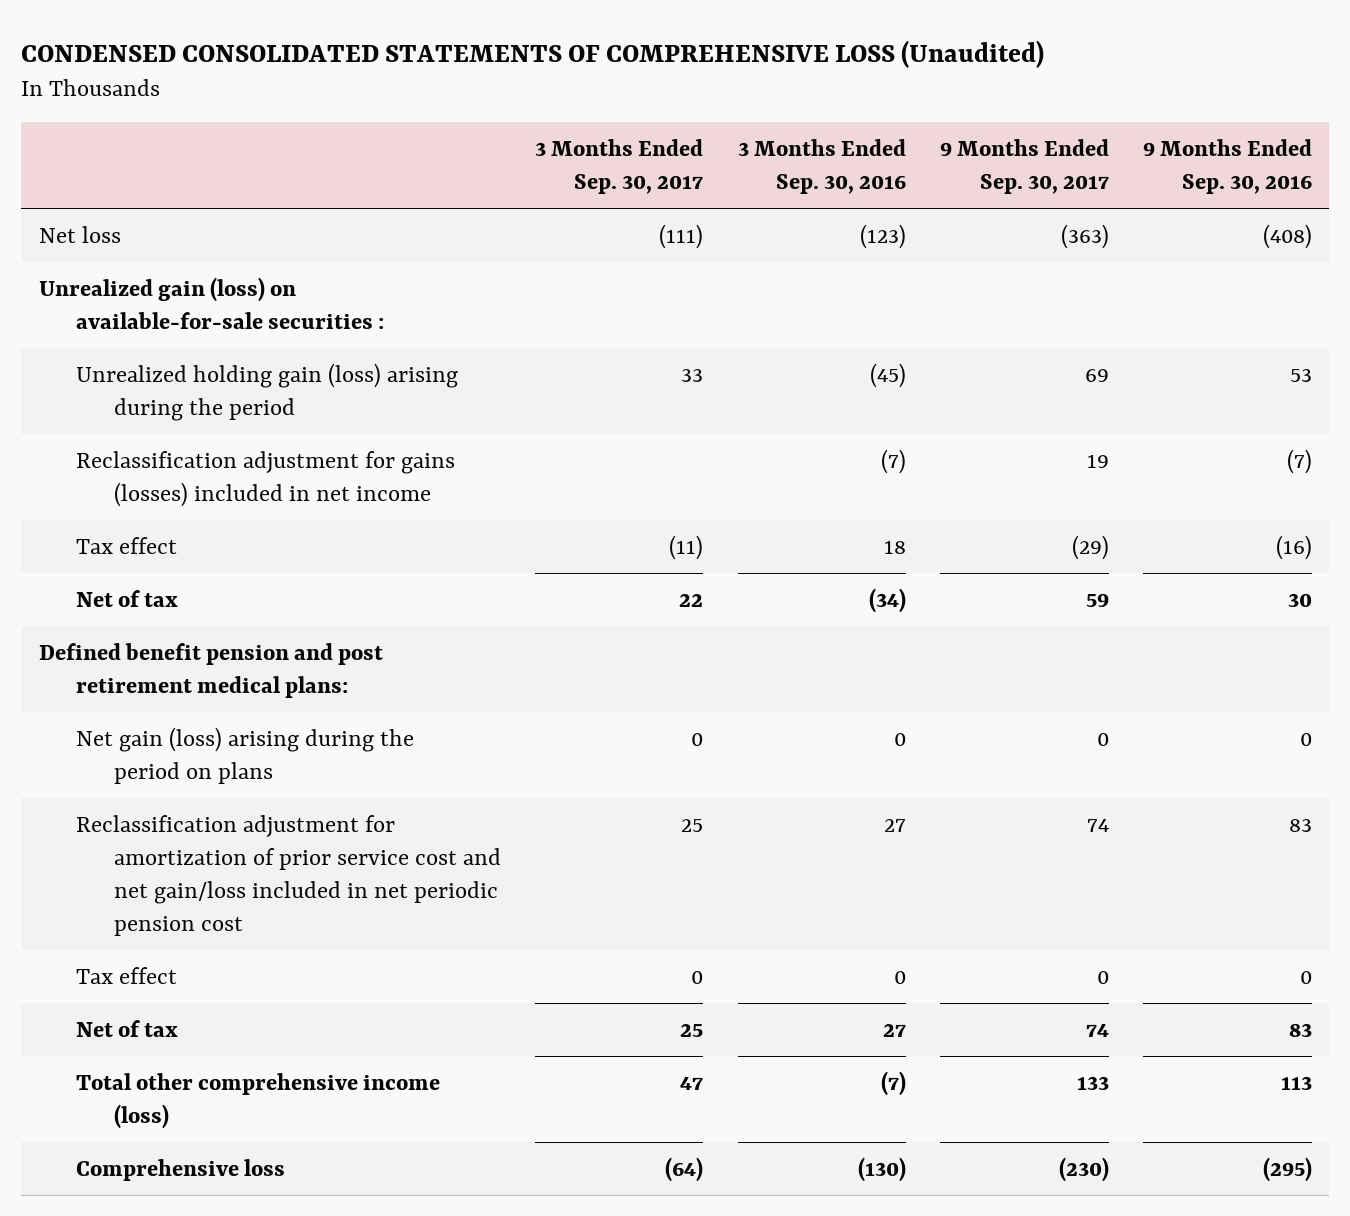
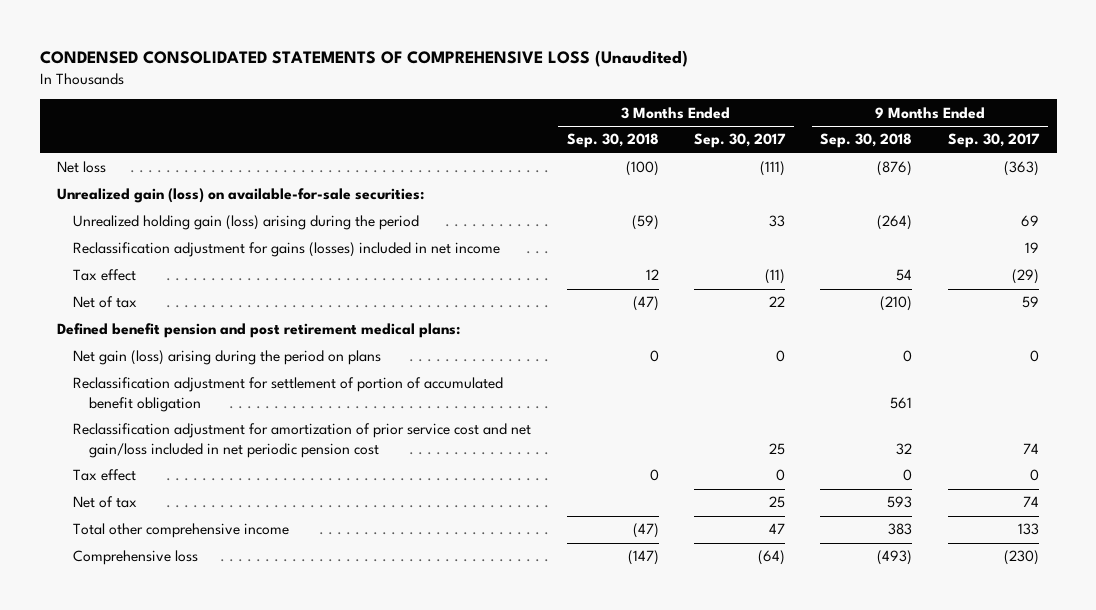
- | 3 Months Ended Sep. 30, 2017 | 3 Months Ended Sep. 30, 2016 | 9 Months Ended Sep. 30, 2017 | 9 Months Ended Sep. 30, 2016
+ | 3 Months Ended Sep. 30, 2018 | 3 Months Ended Sep. 30, 2017 | 9 Months Ended Sep. 30, 2018 | 9 Months Ended Sep. 30, 2017
- Unrealized gain (loss) on available-for-sale securities :
+ Unrealized gain (loss) on available-for-sale securities:
+ Reclassification adjustment for settlement of portion of accumulated benefit obligation | | | 561 |
- Total other comprehensive income (loss) | 47 | (7) | 133 | 113
+ Total other comprehensive income | (47) | 47 | 383 | 133

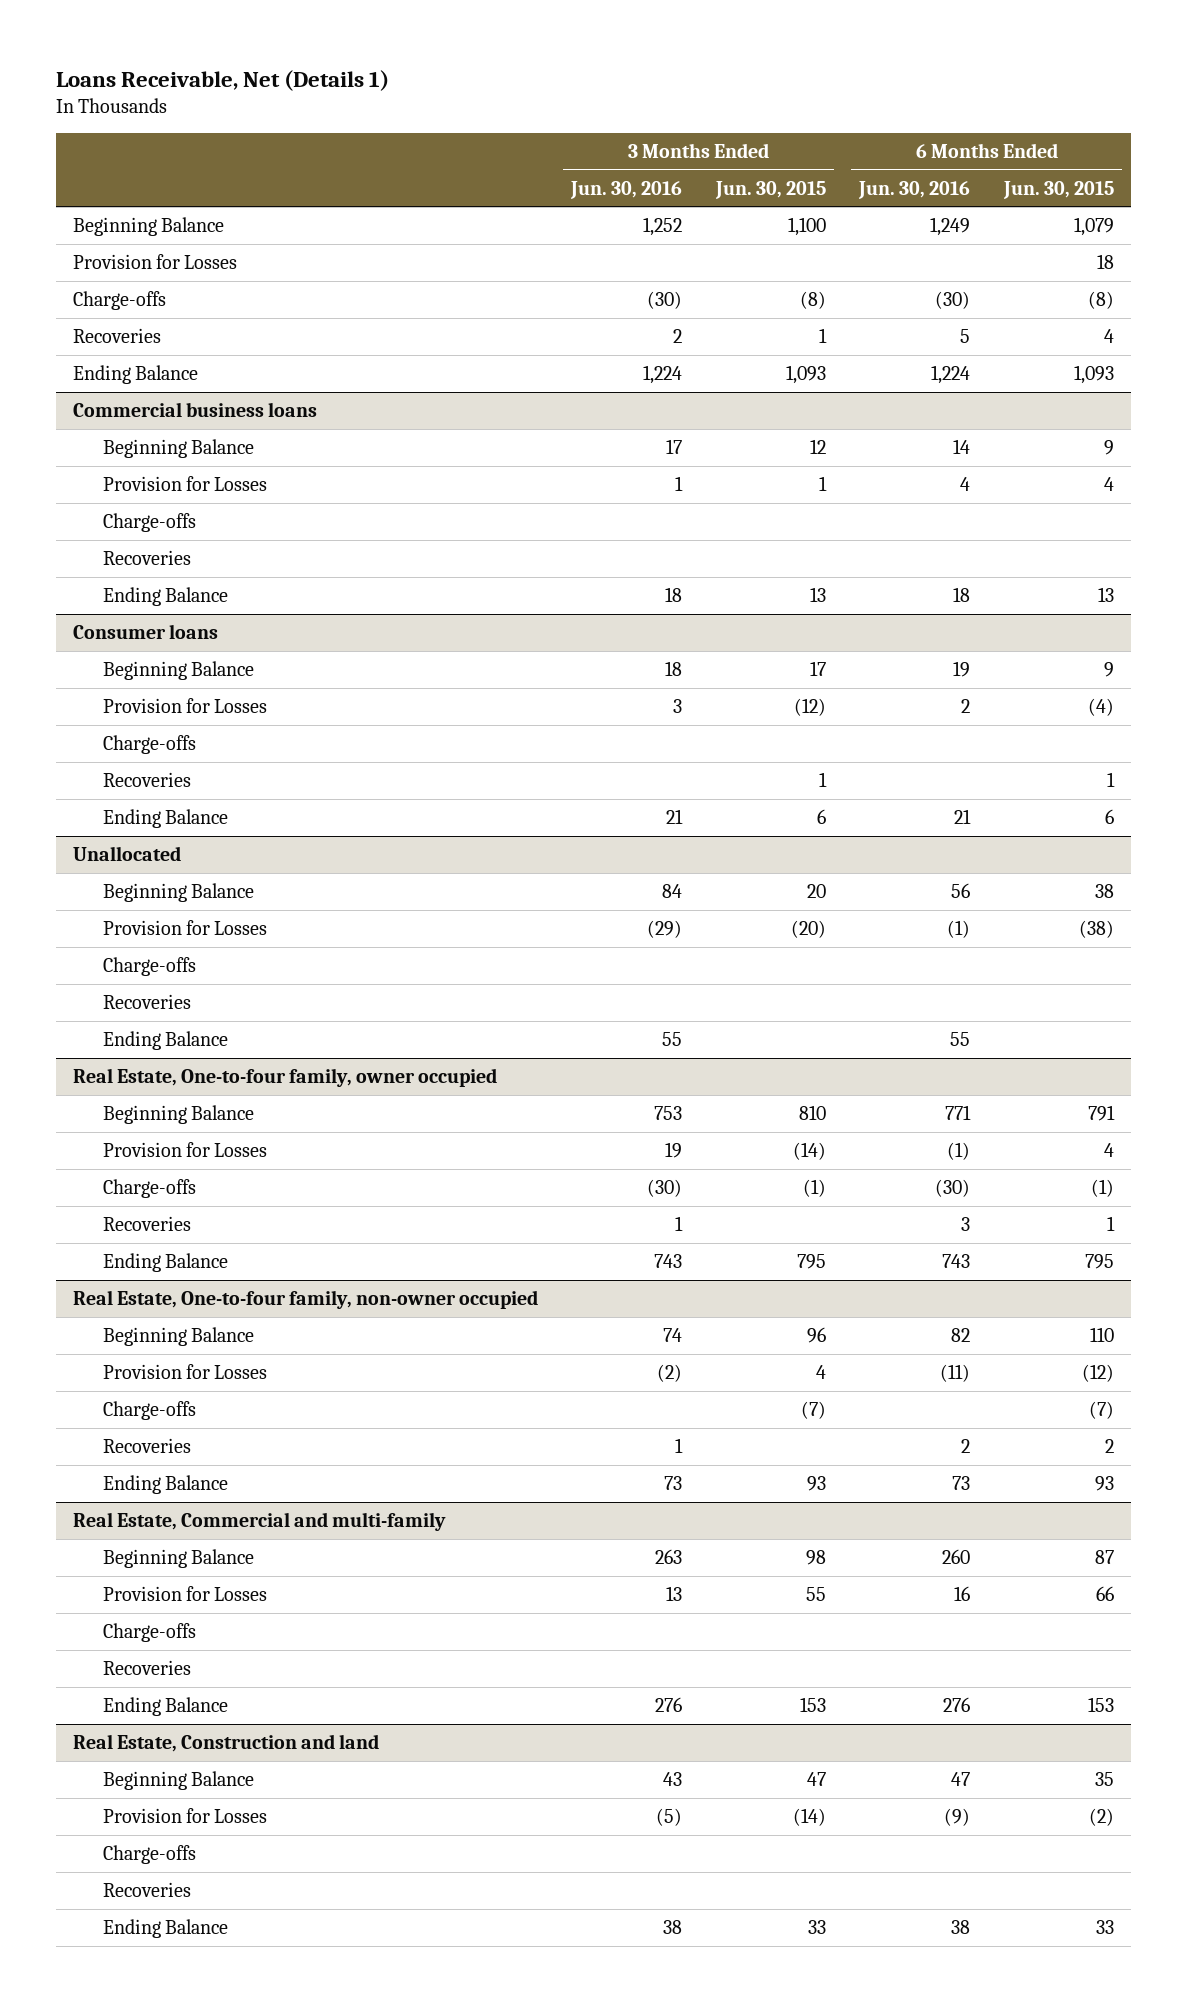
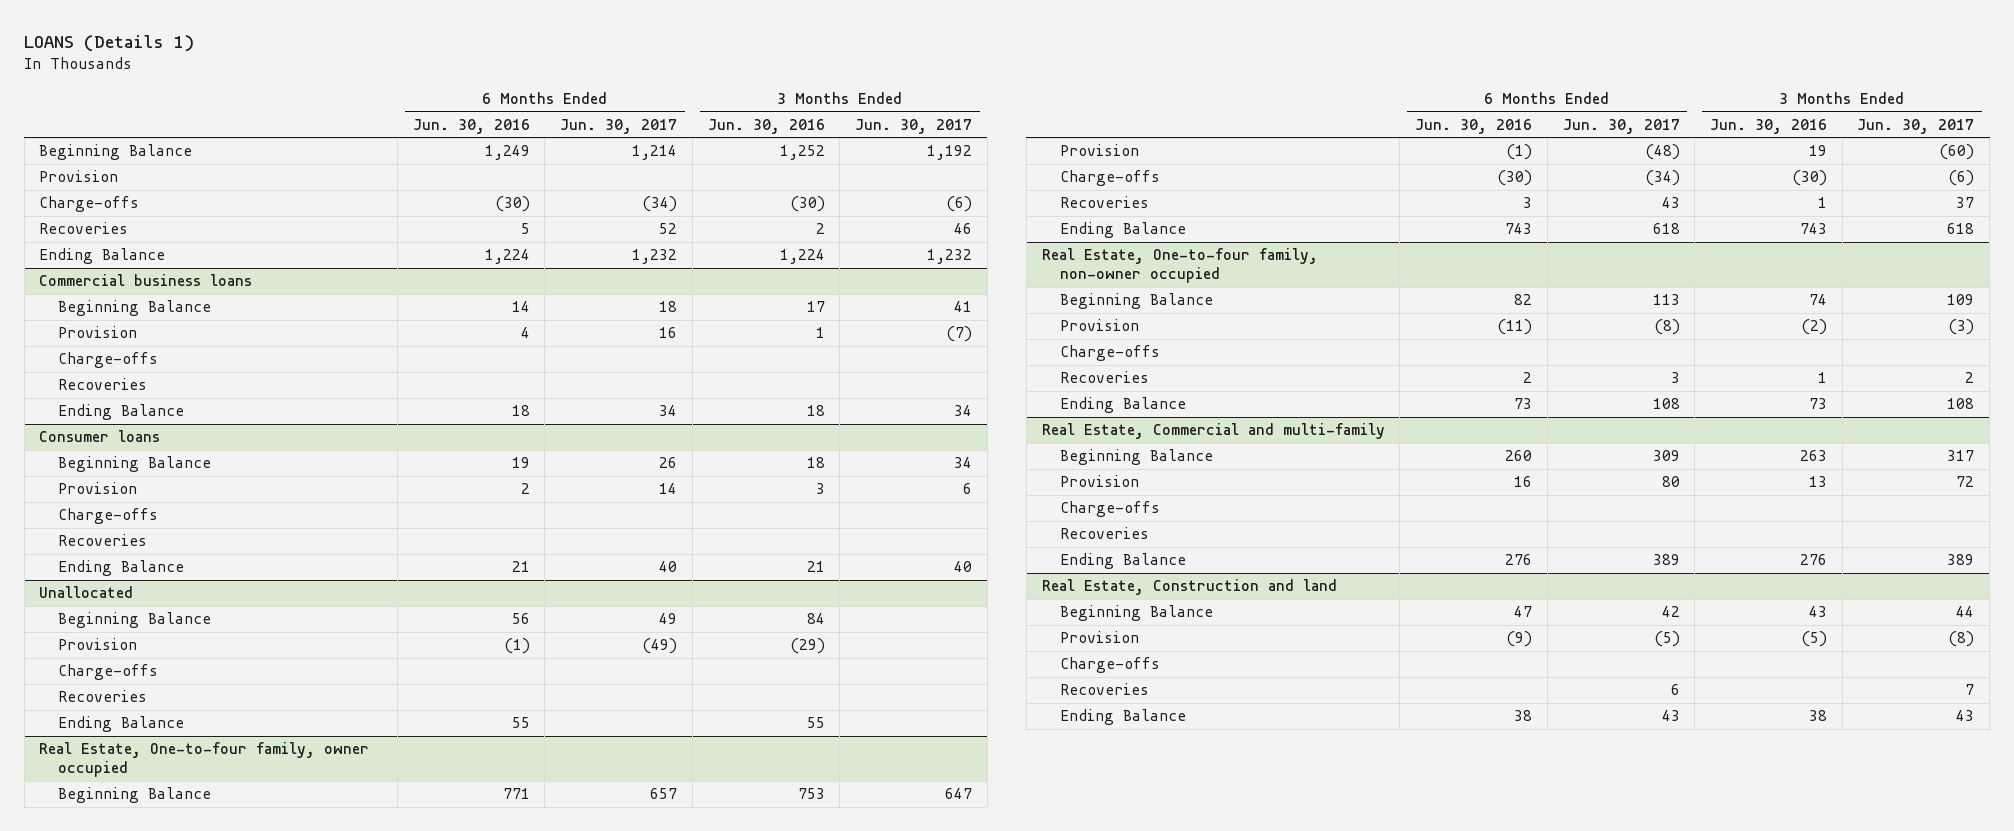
- Loans Receivable, Net (Details 1)
+ LOANS (Details 1)
- | 3 Months Ended Jun. 30, 2016 | 3 Months Ended Jun. 30, 2015 | 6 Months Ended Jun. 30, 2016 | 6 Months Ended Jun. 30, 2015
+ | 6 Months Ended Jun. 30, 2016 | 6 Months Ended Jun. 30, 2017 | 3 Months Ended Jun. 30, 2016 | 3 Months Ended Jun. 30, 2017
- Provision for Losses | | | | 18
+ Provision
@ Commercial business loans
- Provision for Losses | 1 | 1 | 4 | 4
+ Provision | 4 | 16 | 1 | (7)
@ Consumer loans
- Provision for Losses | 3 | (12) | 2 | (4)
+ Provision | 2 | 14 | 3 | 6
@ Unallocated
- Provision for Losses | (29) | (20) | (1) | (38)
+ Provision | (1) | (49) | (29) |
@ Real Estate, One-to-four family, owner occupied
- Provision for Losses | 19 | (14) | (1) | 4
+ Provision | (1) | (48) | 19 | (60)
@ Real Estate, One-to-four family, non-owner occupied
- Provision for Losses | (2) | 4 | (11) | (12)
+ Provision | (11) | (8) | (2) | (3)
@ Real Estate, Commercial and multi-family
- Provision for Losses | 13 | 55 | 16 | 66
+ Provision | 16 | 80 | 13 | 72
@ Real Estate, Construction and land
- Provision for Losses | (5) | (14) | (9) | (2)
+ Provision | (9) | (5) | (5) | (8)

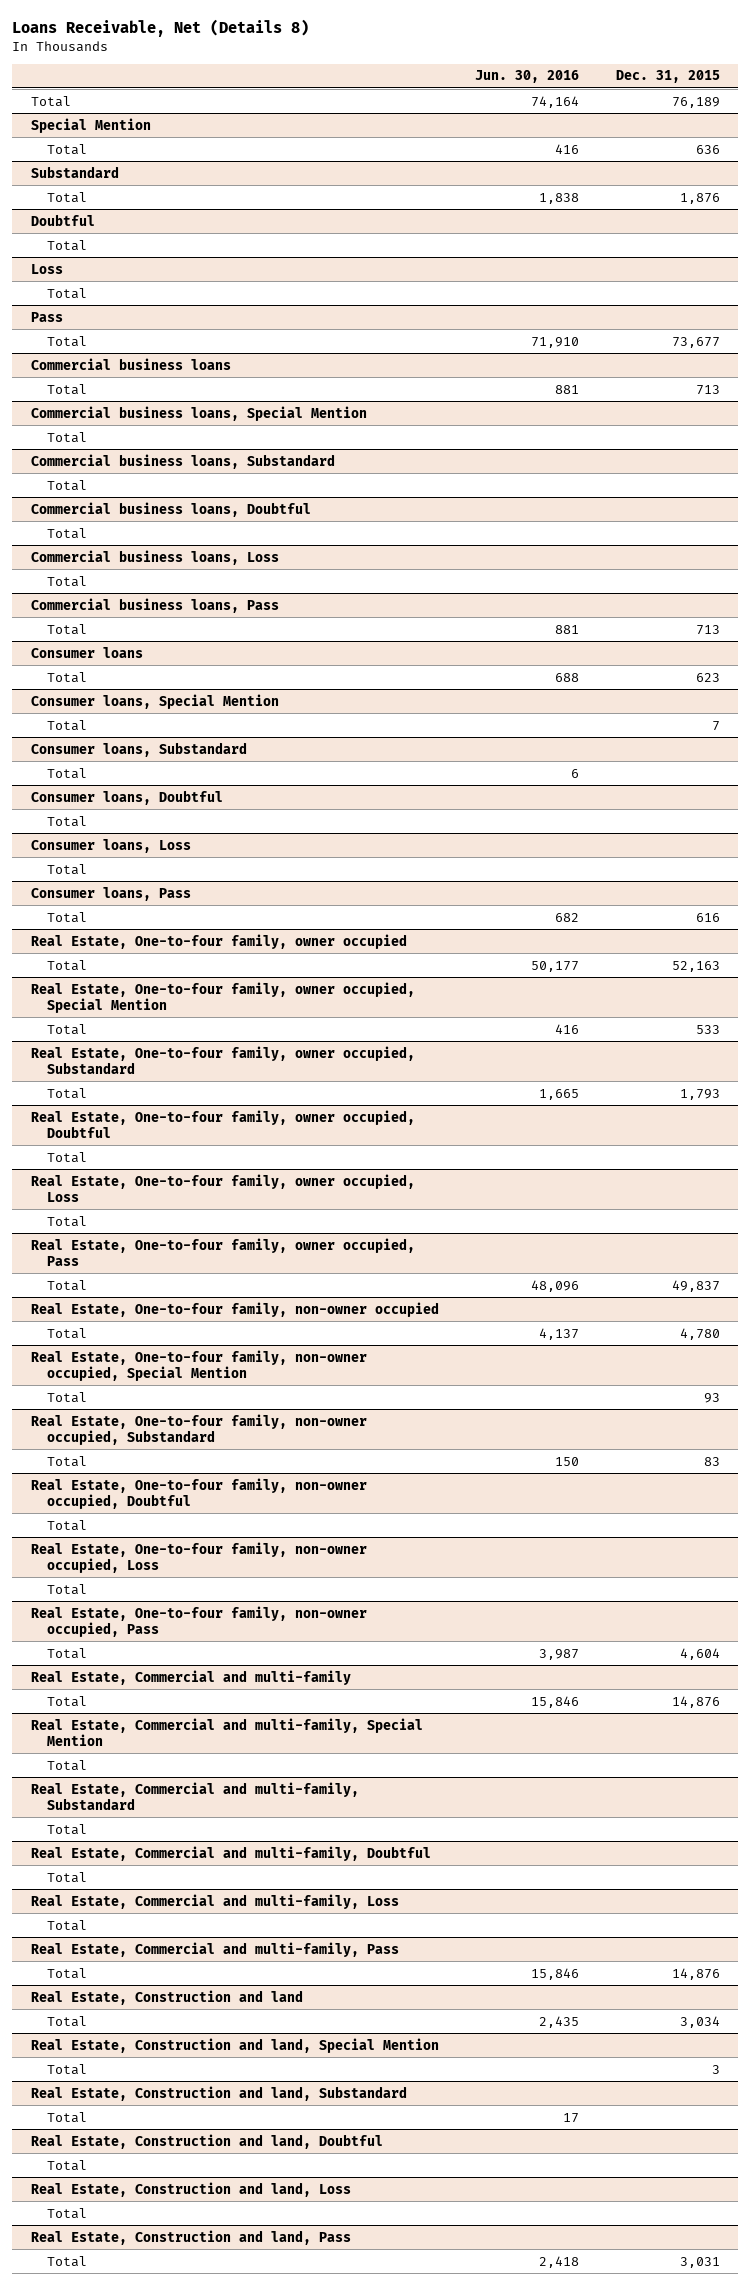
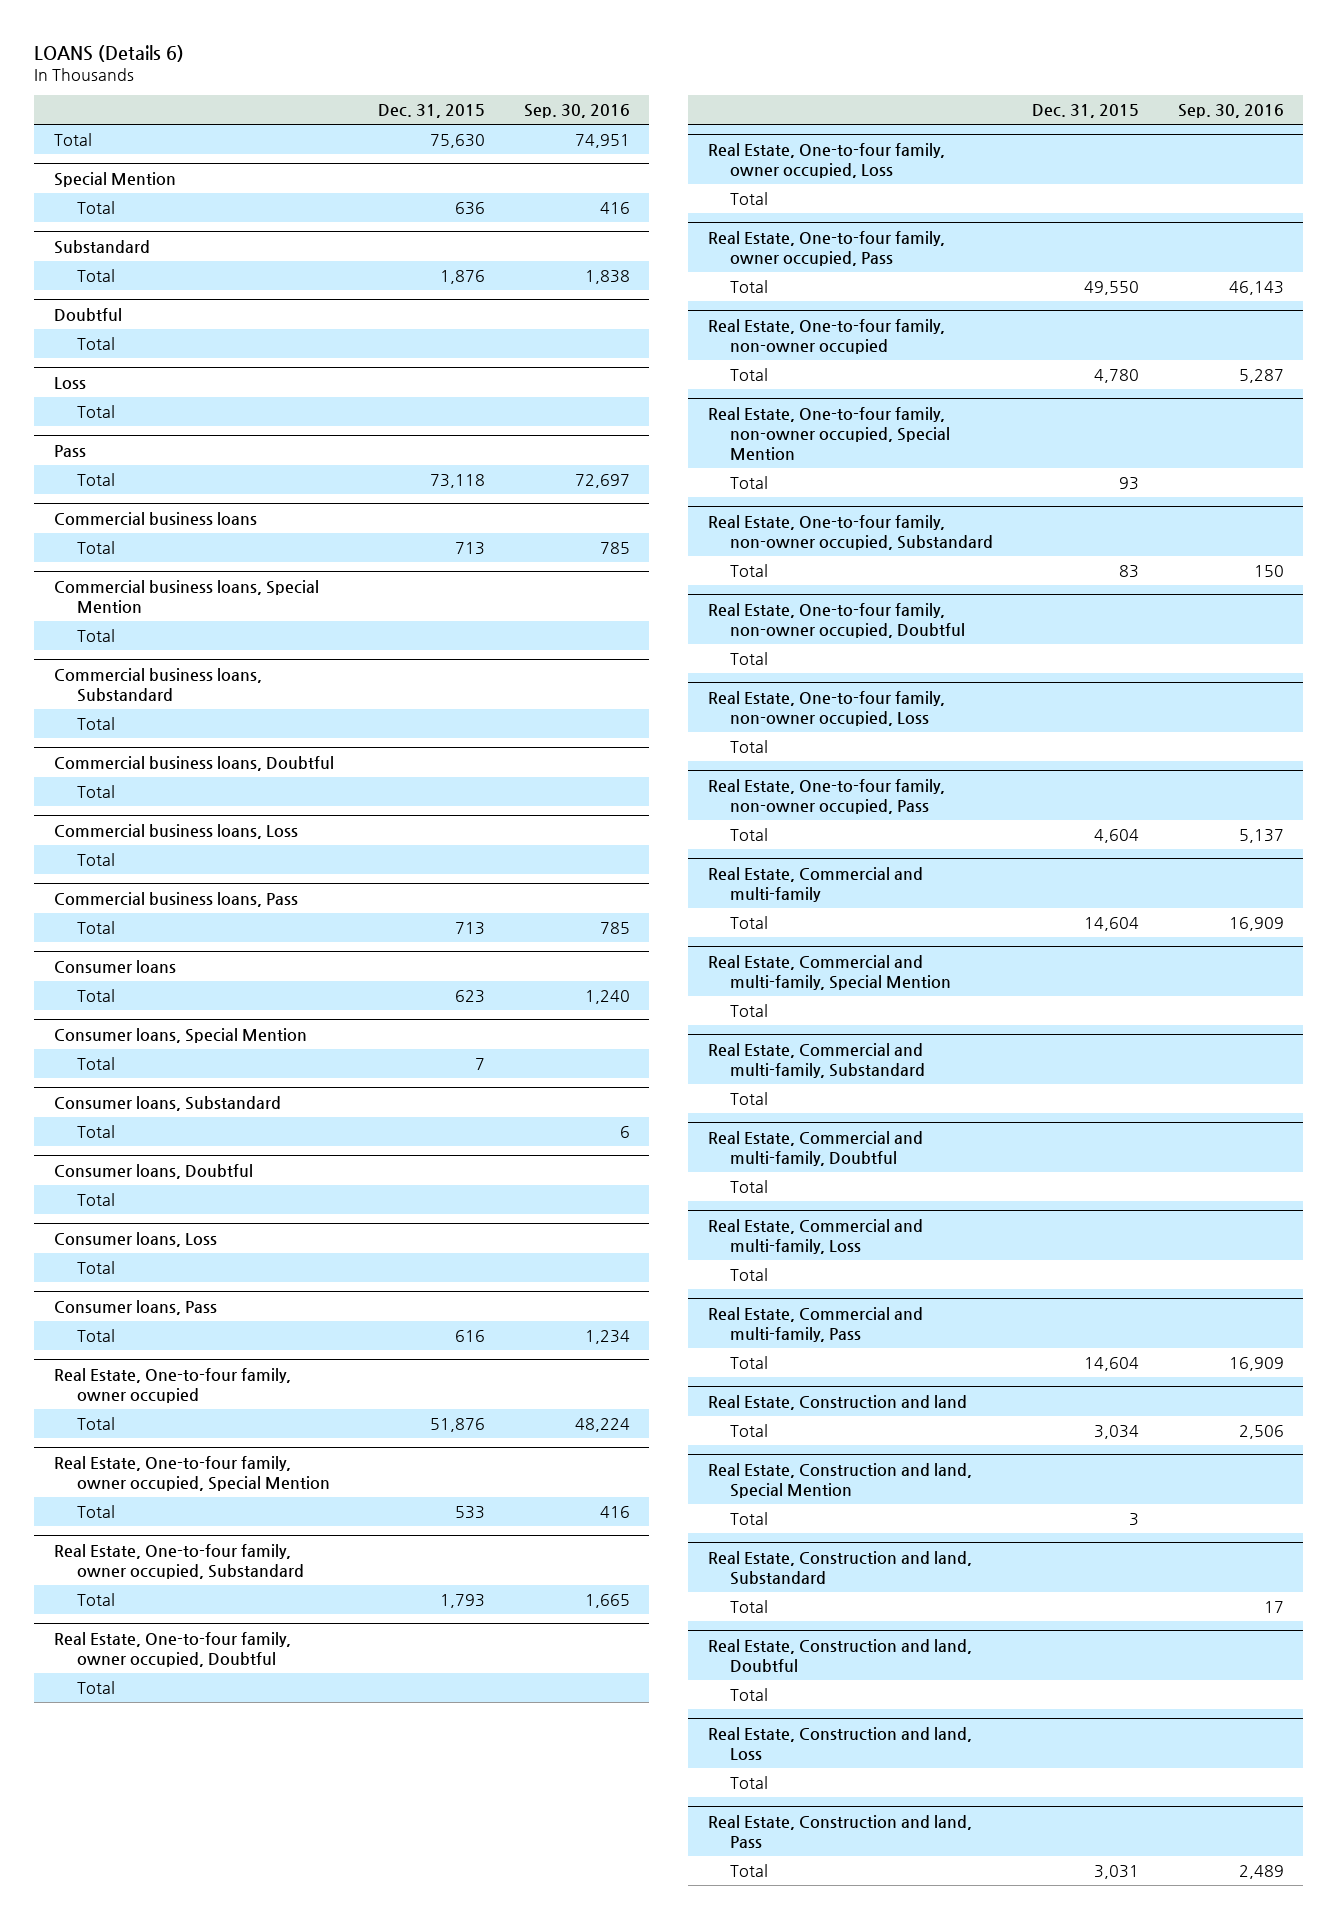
- Loans Receivable, Net (Details 8)
+ LOANS (Details 6)
- | Jun. 30, 2016 | Dec. 31, 2015
+ | Dec. 31, 2015 | Sep. 30, 2016
- Total | 74,164 | 76,189
+ Total | 75,630 | 74,951
@ Pass
- Total | 71,910 | 73,677
+ Total | 73,118 | 72,697
@ Real Estate, One-to-four family, owner occupied
- Total | 50,177 | 52,163
+ Total | 51,876 | 48,224
@ Real Estate, One-to-four family, owner occupied, Pass
- Total | 48,096 | 49,837
+ Total | 49,550 | 46,143
@ Real Estate, Commercial and multi-family
- Total | 15,846 | 14,876
+ Total | 14,604 | 16,909
@ Real Estate, Commercial and multi-family, Pass
- Total | 15,846 | 14,876
+ Total | 14,604 | 16,909

